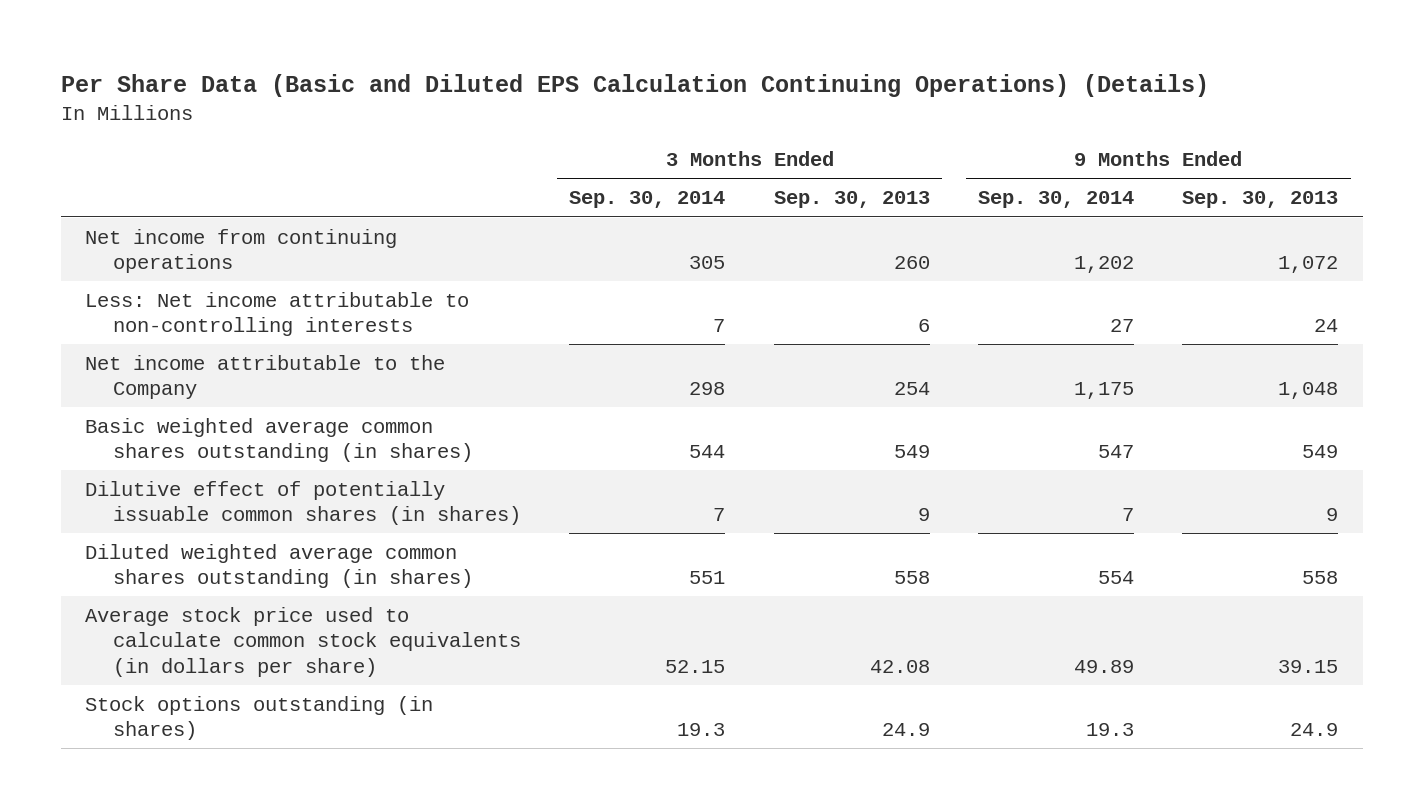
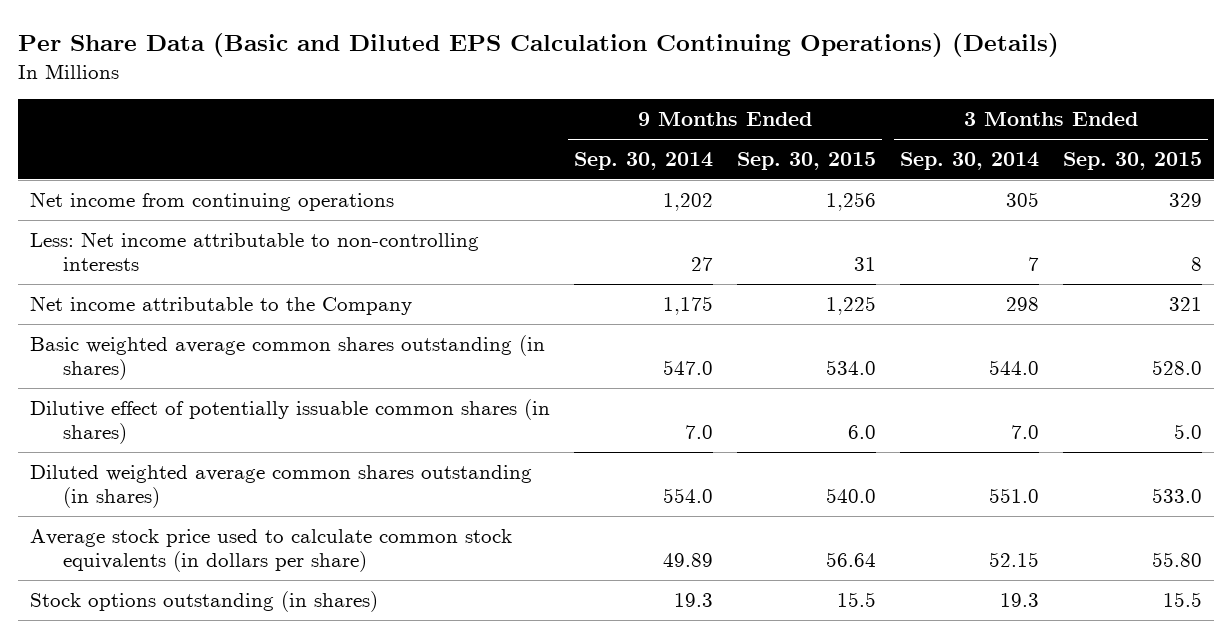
- | 3 Months Ended Sep. 30, 2014 | 3 Months Ended Sep. 30, 2013 | 9 Months Ended Sep. 30, 2014 | 9 Months Ended Sep. 30, 2013
+ | 9 Months Ended Sep. 30, 2014 | 9 Months Ended Sep. 30, 2015 | 3 Months Ended Sep. 30, 2014 | 3 Months Ended Sep. 30, 2015
- Basic weighted average common shares outstanding (in shares) | 544 | 549 | 547 | 549
- Dilutive effect of potentially issuable common shares (in shares) | 7 | 9 | 7 | 9
- Diluted weighted average common shares outstanding (in shares) | 551 | 558 | 554 | 558
+ Basic weighted average common shares outstanding (in shares) | 547.0 | 534.0 | 544.0 | 528.0
+ Dilutive effect of potentially issuable common shares (in shares) | 7.0 | 6.0 | 7.0 | 5.0
+ Diluted weighted average common shares outstanding (in shares) | 554.0 | 540.0 | 551.0 | 533.0

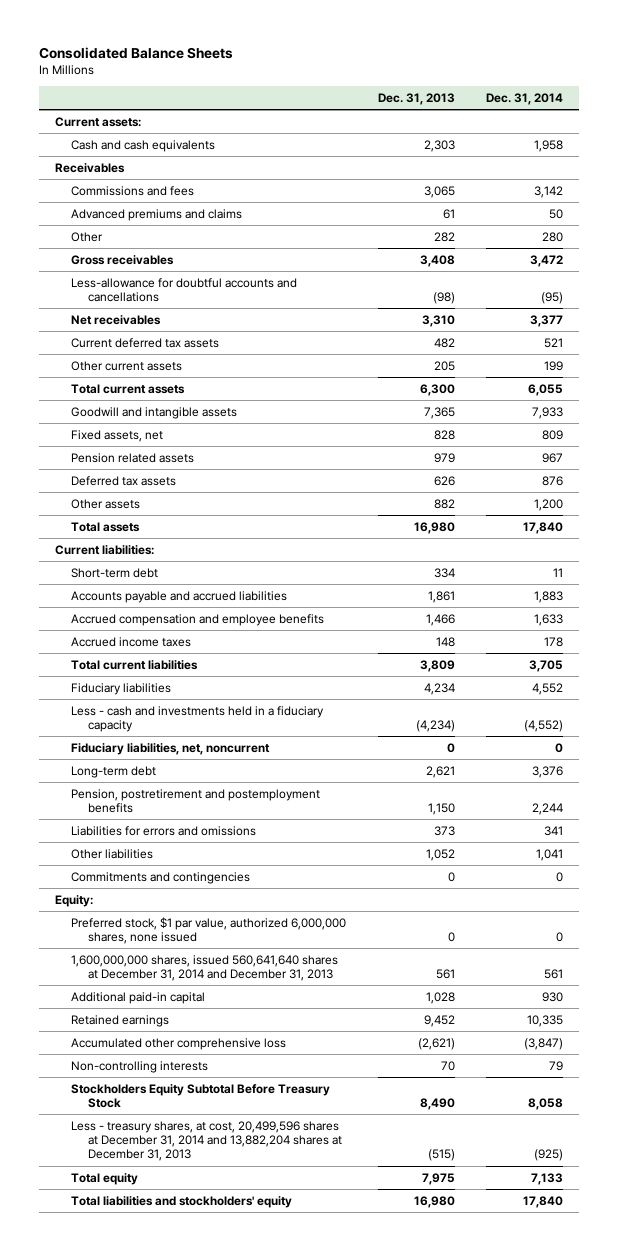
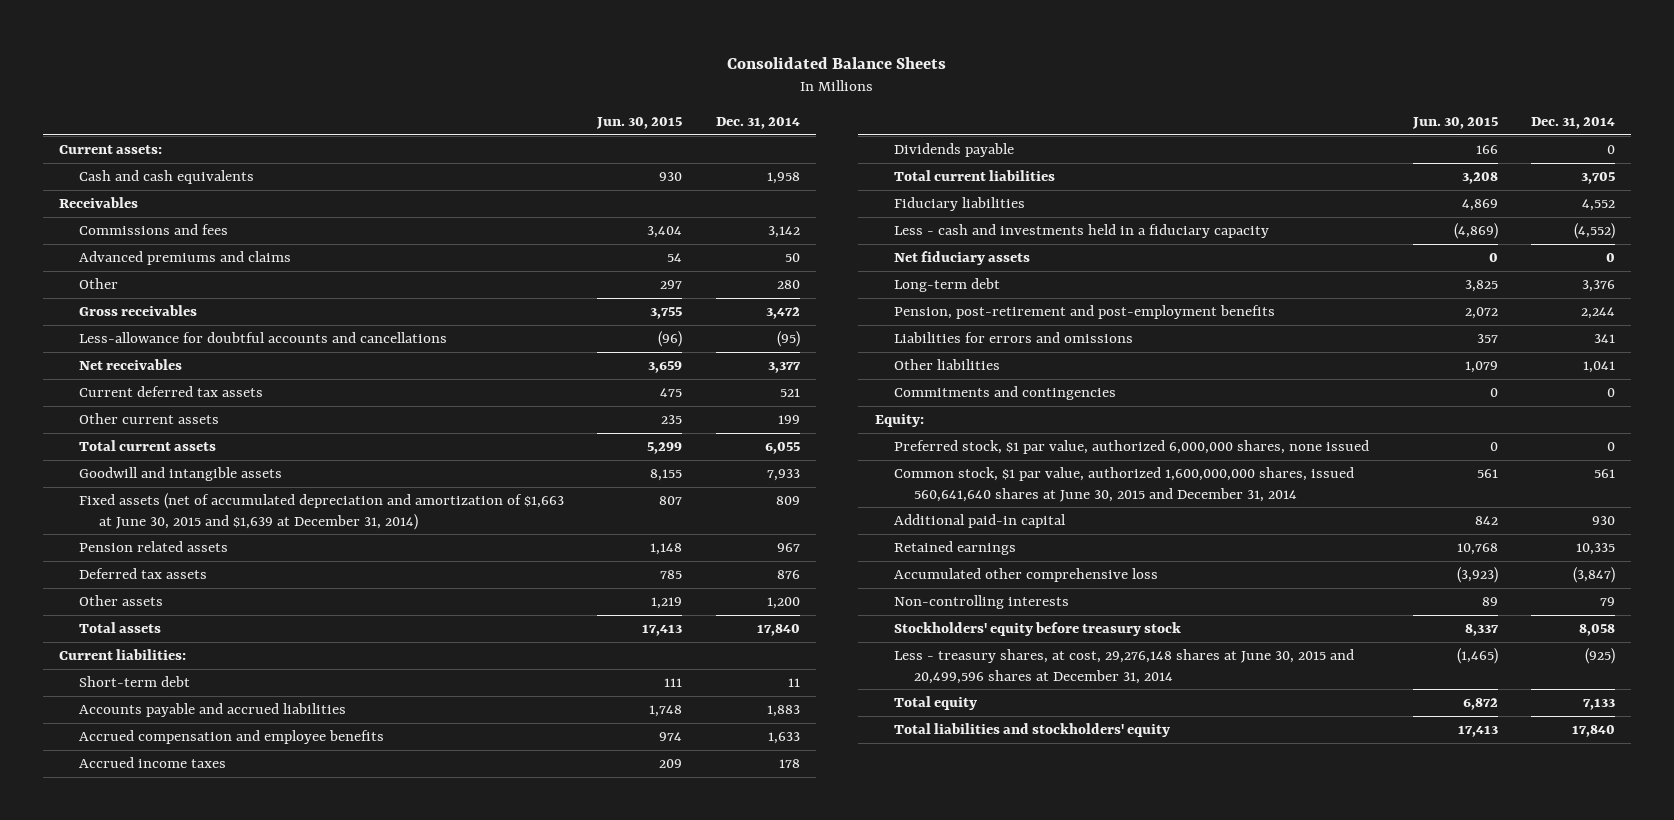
- | Dec. 31, 2013 | Dec. 31, 2014
+ | Jun. 30, 2015 | Dec. 31, 2014
- Fixed assets, net | 828 | 809
+ Fixed assets (net of accumulated depreciation and amortization of $1,663 at June 30, 2015 and $1,639 at December 31, 2014) | 807 | 809
+ Dividends payable | 166 | 0
- Fiduciary liabilities, net, noncurrent | 0 | 0
+ Net fiduciary assets | 0 | 0
- Pension, postretirement and postemployment benefits | 1,150 | 2,244
+ Pension, post-retirement and post-employment benefits | 2,072 | 2,244
- 1,600,000,000 shares, issued 560,641,640 shares at December 31, 2014 and December 31, 2013 | 561 | 561
+ Common stock, $1 par value, authorized 1,600,000,000 shares, issued 560,641,640 shares at June 30, 2015 and December 31, 2014 | 561 | 561
- Stockholders Equity Subtotal Before Treasury Stock | 8,490 | 8,058
- Less - treasury shares, at cost, 20,499,596 shares at December 31, 2014 and 13,882,204 shares at December 31, 2013 | (515) | (925)
+ Stockholders' equity before treasury stock | 8,337 | 8,058
+ Less - treasury shares, at cost, 29,276,148 shares at June 30, 2015 and 20,499,596 shares at December 31, 2014 | (1,465) | (925)

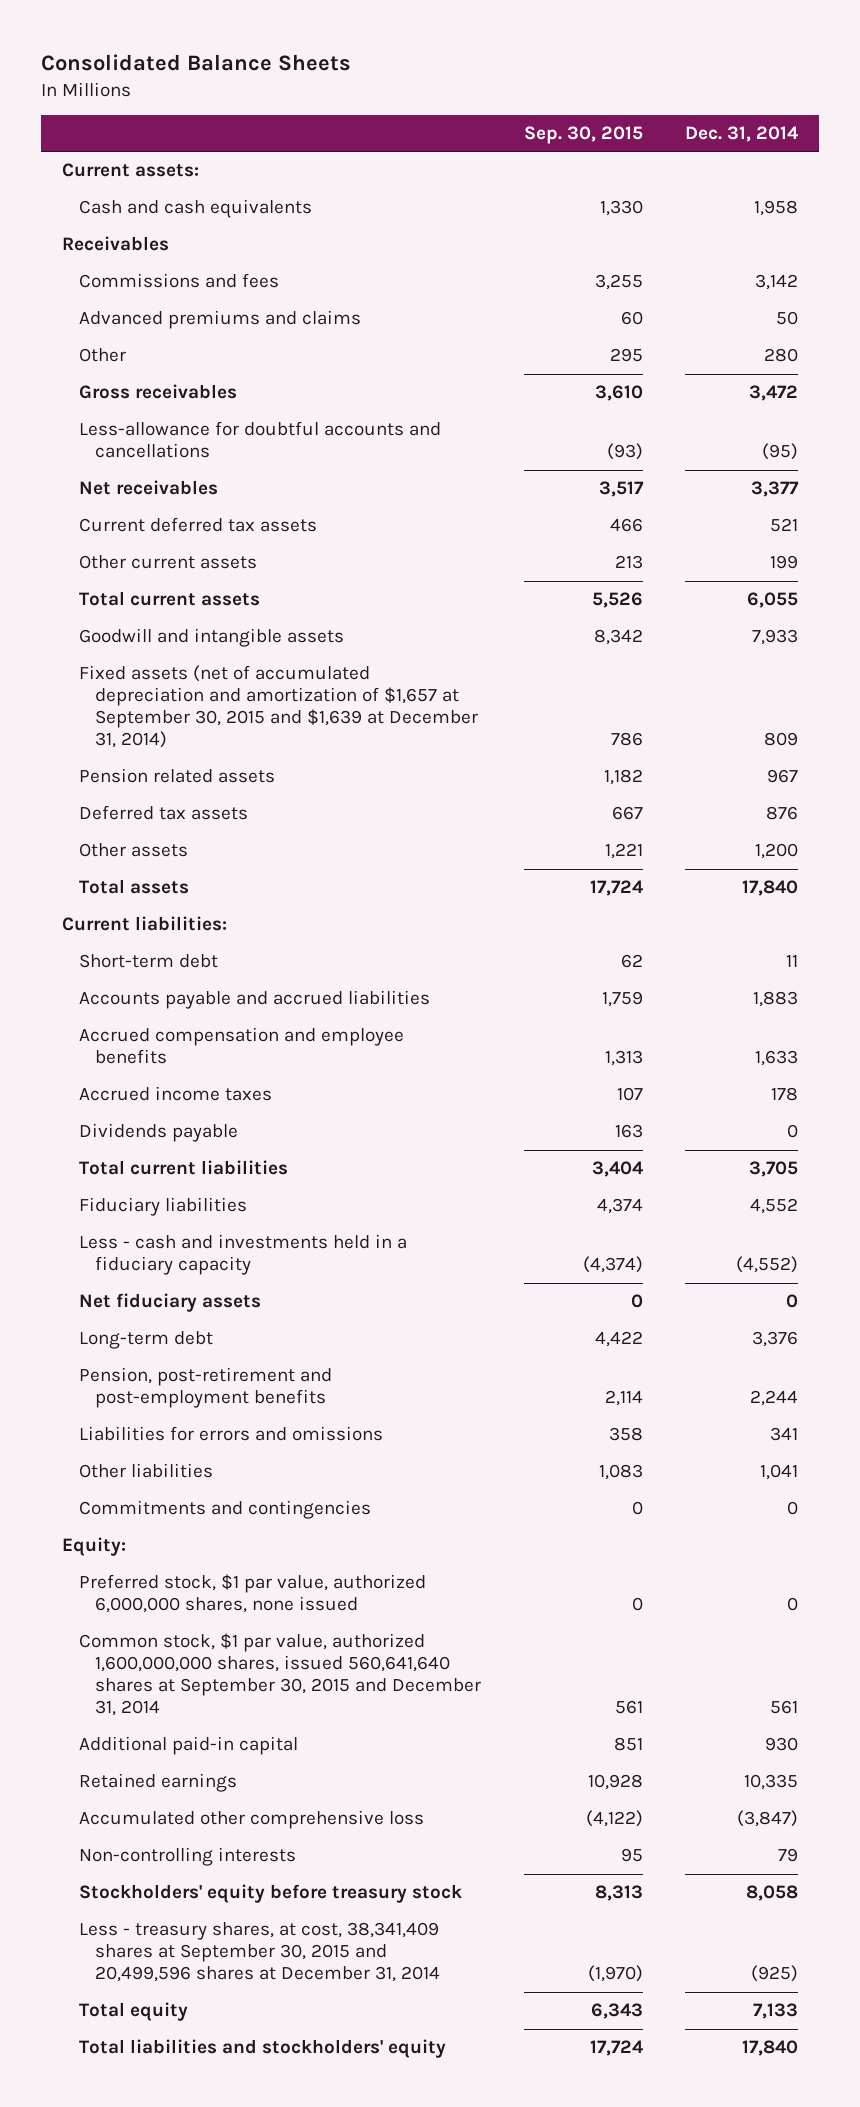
- | Jun. 30, 2015 | Dec. 31, 2014
+ | Sep. 30, 2015 | Dec. 31, 2014
- Fixed assets (net of accumulated depreciation and amortization of $1,663 at June 30, 2015 and $1,639 at December 31, 2014) | 807 | 809
+ Fixed assets (net of accumulated depreciation and amortization of $1,657 at September 30, 2015 and $1,639 at December 31, 2014) | 786 | 809
- Common stock, $1 par value, authorized 1,600,000,000 shares, issued 560,641,640 shares at June 30, 2015 and December 31, 2014 | 561 | 561
+ Common stock, $1 par value, authorized 1,600,000,000 shares, issued 560,641,640 shares at September 30, 2015 and December 31, 2014 | 561 | 561
- Less - treasury shares, at cost, 29,276,148 shares at June 30, 2015 and 20,499,596 shares at December 31, 2014 | (1,465) | (925)
+ Less - treasury shares, at cost, 38,341,409 shares at September 30, 2015 and 20,499,596 shares at December 31, 2014 | (1,970) | (925)

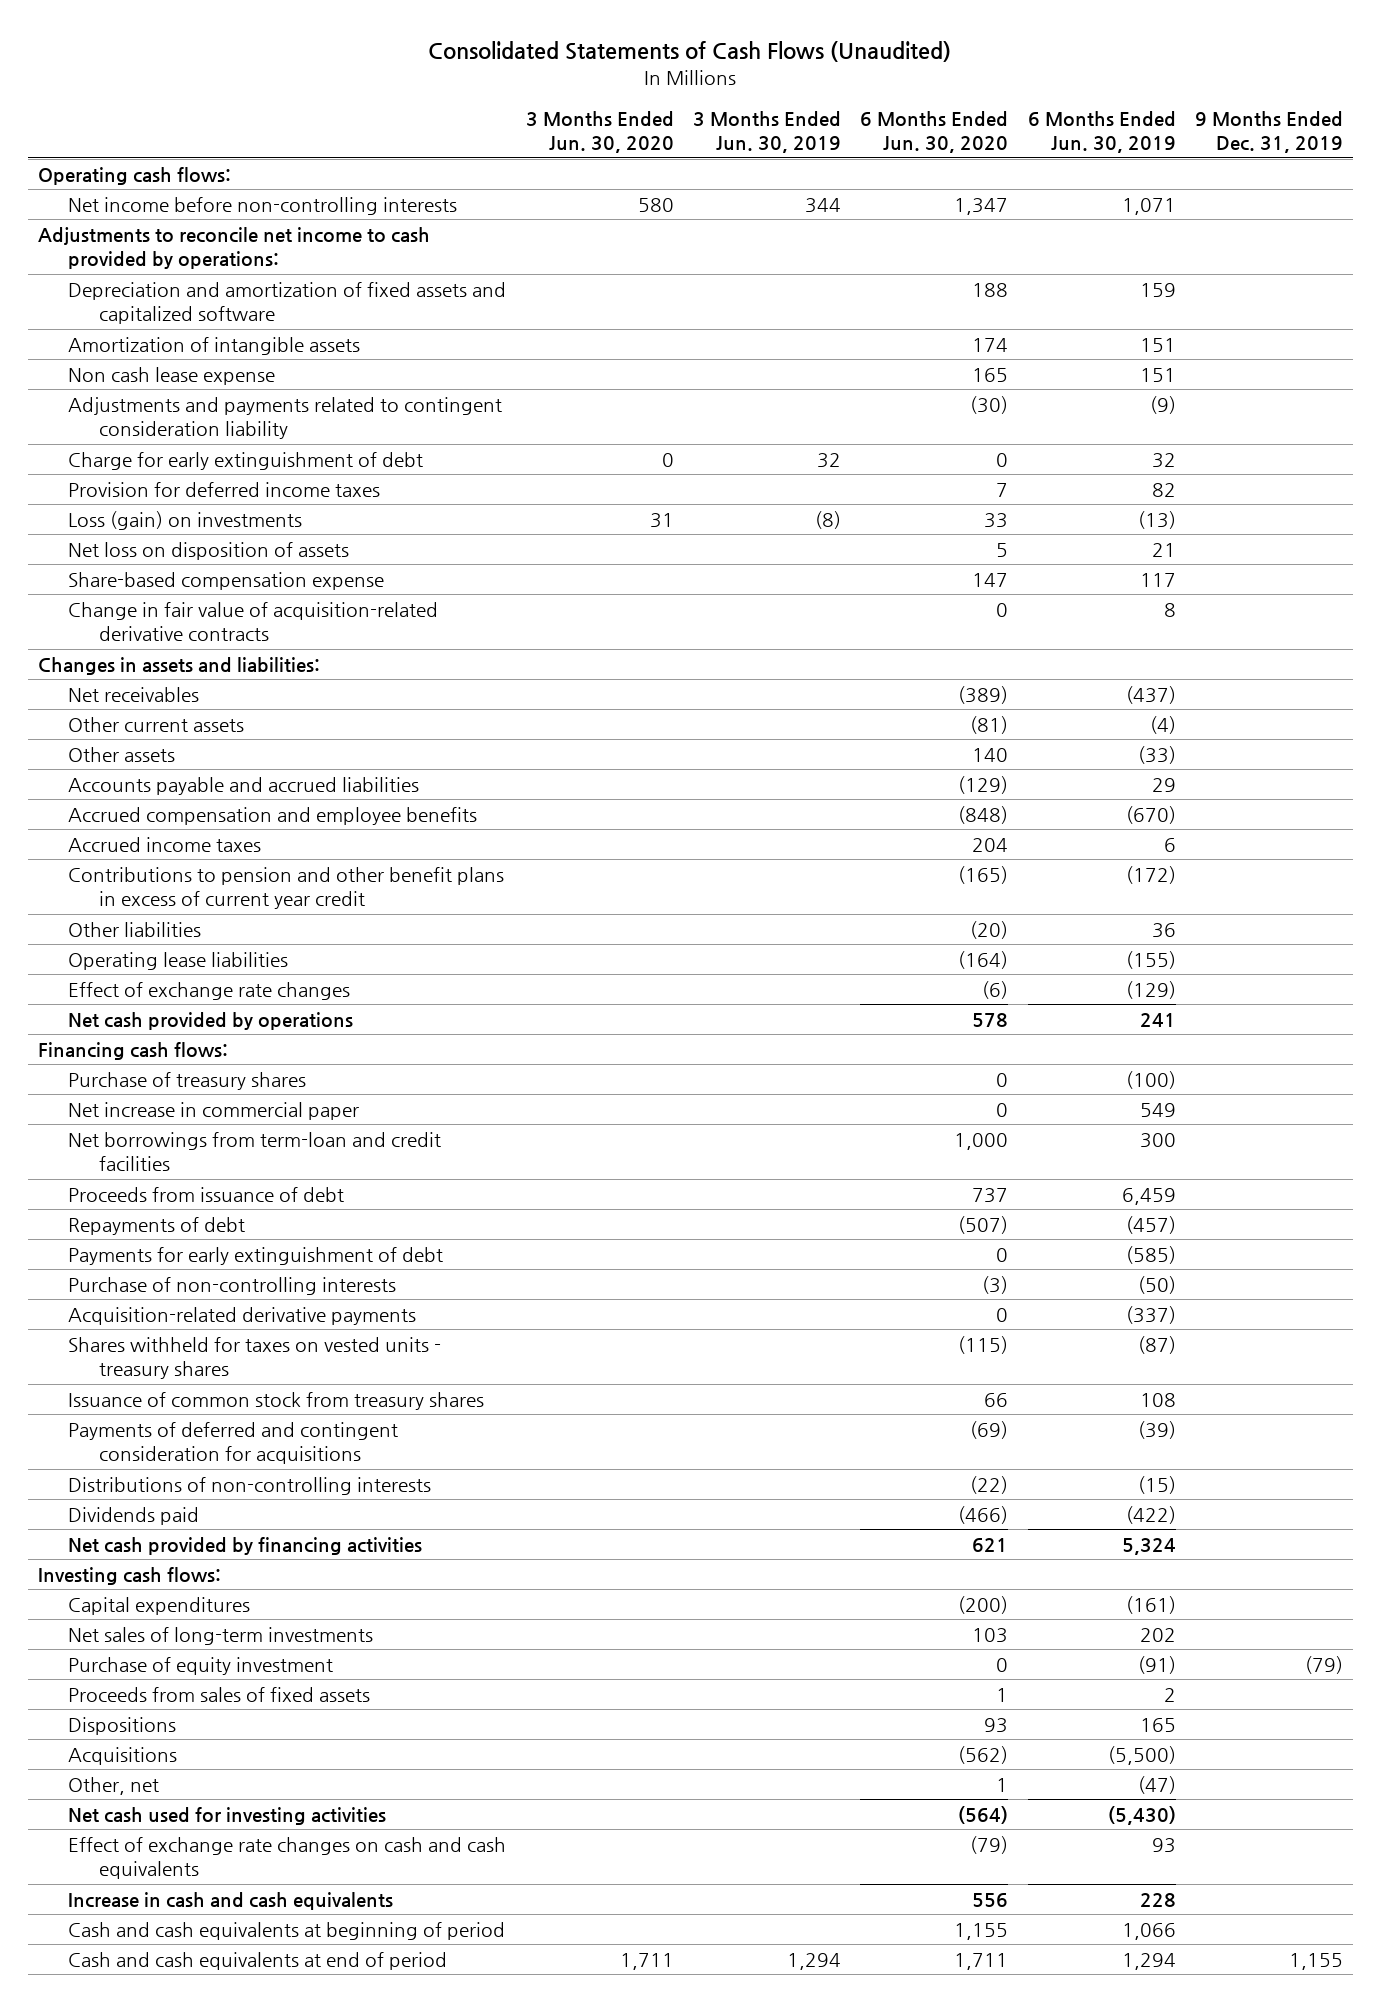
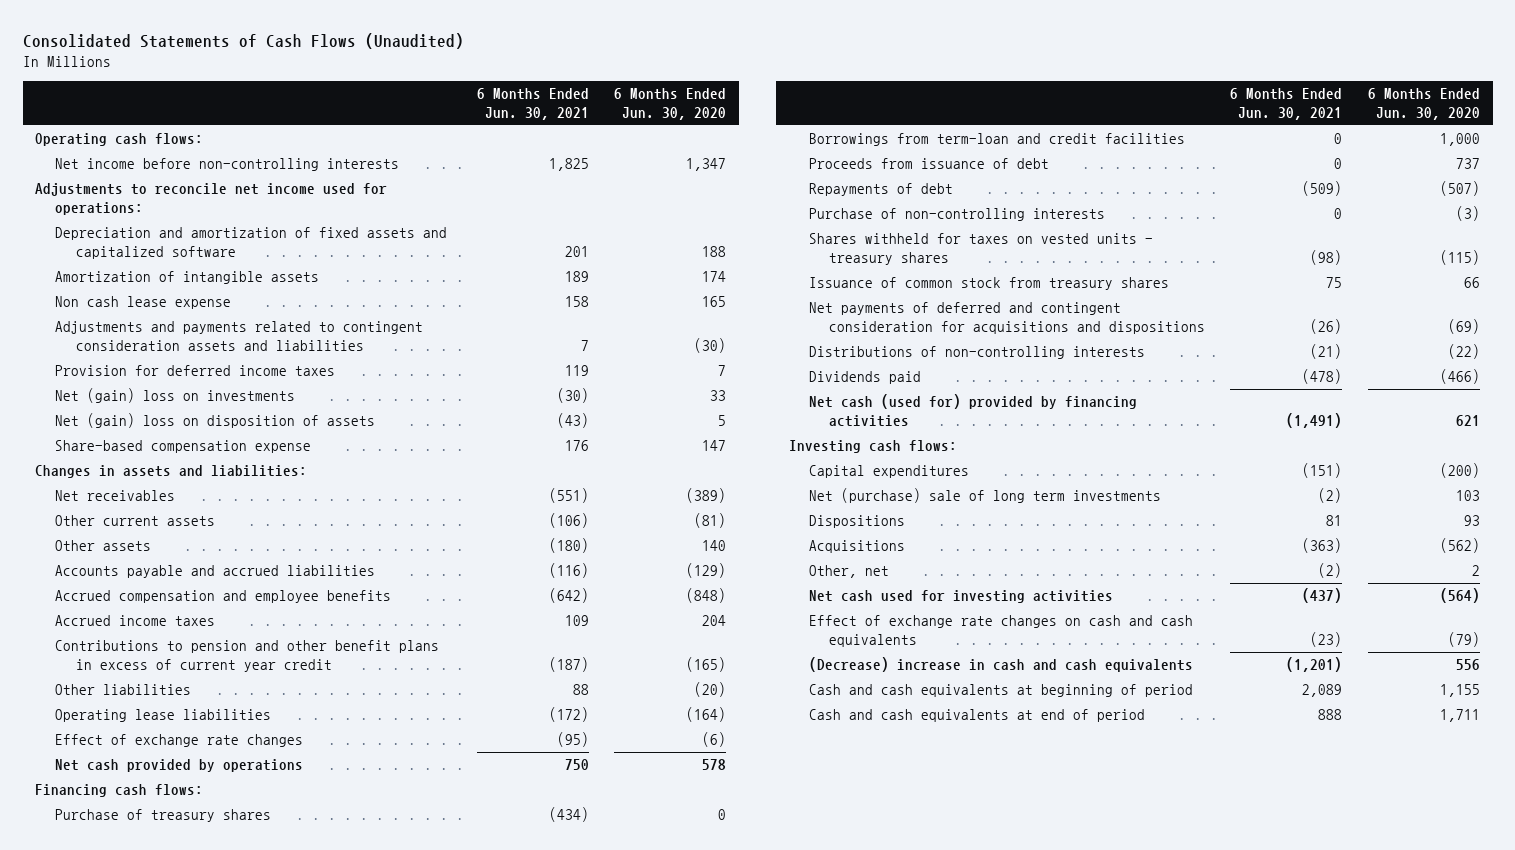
- | 3 Months Ended Jun. 30, 2020 | 3 Months Ended Jun. 30, 2019 | 6 Months Ended Jun. 30, 2020 | 6 Months Ended Jun. 30, 2019 | 9 Months Ended Dec. 31, 2019
+ | 6 Months Ended Jun. 30, 2021 | 6 Months Ended Jun. 30, 2020
- Adjustments to reconcile net income to cash provided by operations:
+ Adjustments to reconcile net income used for operations:
- Adjustments and payments related to contingent consideration liability | | | (30) | (9) |
- Charge for early extinguishment of debt | 0 | 32 | 0 | 32 |
+ Adjustments and payments related to contingent consideration assets and liabilities | 7 | (30)
- Loss (gain) on investments | 31 | (8) | 33 | (13) |
- Net loss on disposition of assets | | | 5 | 21 |
+ Net (gain) loss on investments | (30) | 33
+ Net (gain) loss on disposition of assets | (43) | 5
- Change in fair value of acquisition-related derivative contracts | | | 0 | 8 |
- Net increase in commercial paper | | | 0 | 549 |
- Net borrowings from term-loan and credit facilities | | | 1,000 | 300 |
+ Borrowings from term-loan and credit facilities | 0 | 1,000
- Payments for early extinguishment of debt | | | 0 | (585) |
- Acquisition-related derivative payments | | | 0 | (337) |
- Payments of deferred and contingent consideration for acquisitions | | | (69) | (39) |
+ Net payments of deferred and contingent consideration for acquisitions and dispositions | (26) | (69)
- Net cash provided by financing activities | | | 621 | 5,324 |
+ Net cash (used for) provided by financing activities | (1,491) | 621
- Net sales of long-term investments | | | 103 | 202 |
- Purchase of equity investment | | | 0 | (91) | (79)
- Proceeds from sales of fixed assets | | | 1 | 2 |
+ Net (purchase) sale of long term investments | (2) | 103
- Other, net | | | 1 | (47) |
+ Other, net | (2) | 2
- Increase in cash and cash equivalents | | | 556 | 228 |
+ (Decrease) increase in cash and cash equivalents | (1,201) | 556

